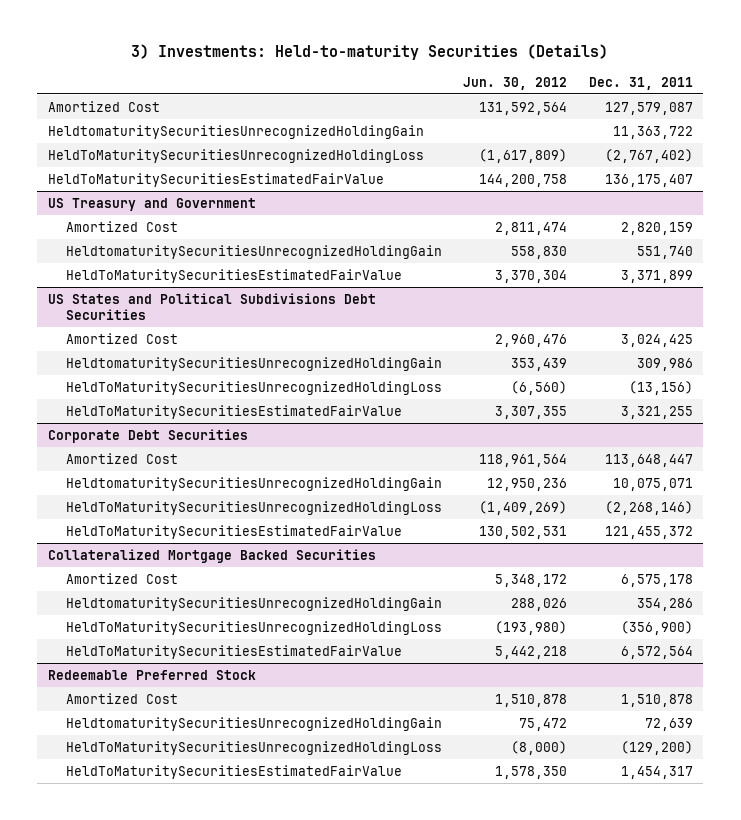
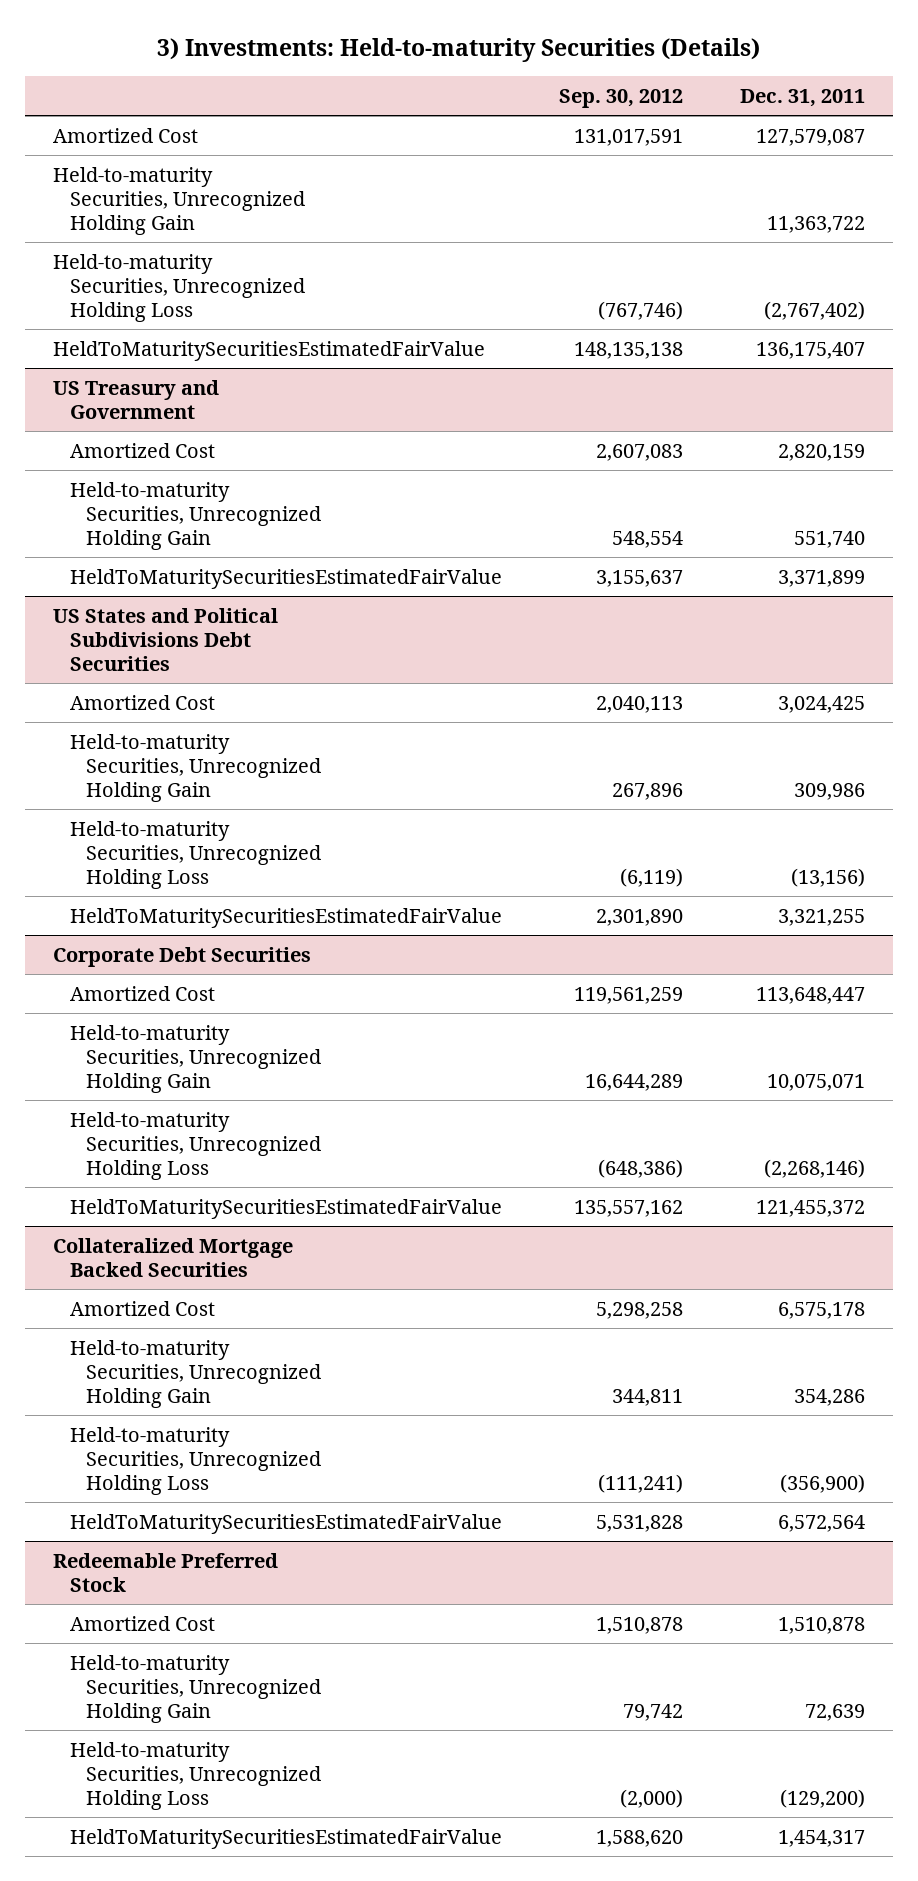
- | Jun. 30, 2012 | Dec. 31, 2011
+ | Sep. 30, 2012 | Dec. 31, 2011
- HeldtomaturitySecuritiesUnrecognizedHoldingGain | | 11,363,722
- HeldToMaturitySecuritiesUnrecognizedHoldingLoss | (1,617,809) | (2,767,402)
+ Held-to-maturity Securities, Unrecognized Holding Gain | | 11,363,722
+ Held-to-maturity Securities, Unrecognized Holding Loss | (767,746) | (2,767,402)
@ US Treasury and Government
- HeldtomaturitySecuritiesUnrecognizedHoldingGain | 558,830 | 551,740
+ Held-to-maturity Securities, Unrecognized Holding Gain | 548,554 | 551,740
@ US States and Political Subdivisions Debt Securities
- HeldtomaturitySecuritiesUnrecognizedHoldingGain | 353,439 | 309,986
- HeldToMaturitySecuritiesUnrecognizedHoldingLoss | (6,560) | (13,156)
+ Held-to-maturity Securities, Unrecognized Holding Gain | 267,896 | 309,986
+ Held-to-maturity Securities, Unrecognized Holding Loss | (6,119) | (13,156)
@ Corporate Debt Securities
- HeldtomaturitySecuritiesUnrecognizedHoldingGain | 12,950,236 | 10,075,071
- HeldToMaturitySecuritiesUnrecognizedHoldingLoss | (1,409,269) | (2,268,146)
+ Held-to-maturity Securities, Unrecognized Holding Gain | 16,644,289 | 10,075,071
+ Held-to-maturity Securities, Unrecognized Holding Loss | (648,386) | (2,268,146)
@ Collateralized Mortgage Backed Securities
- HeldtomaturitySecuritiesUnrecognizedHoldingGain | 288,026 | 354,286
- HeldToMaturitySecuritiesUnrecognizedHoldingLoss | (193,980) | (356,900)
+ Held-to-maturity Securities, Unrecognized Holding Gain | 344,811 | 354,286
+ Held-to-maturity Securities, Unrecognized Holding Loss | (111,241) | (356,900)
@ Redeemable Preferred Stock
- HeldtomaturitySecuritiesUnrecognizedHoldingGain | 75,472 | 72,639
- HeldToMaturitySecuritiesUnrecognizedHoldingLoss | (8,000) | (129,200)
+ Held-to-maturity Securities, Unrecognized Holding Gain | 79,742 | 72,639
+ Held-to-maturity Securities, Unrecognized Holding Loss | (2,000) | (129,200)

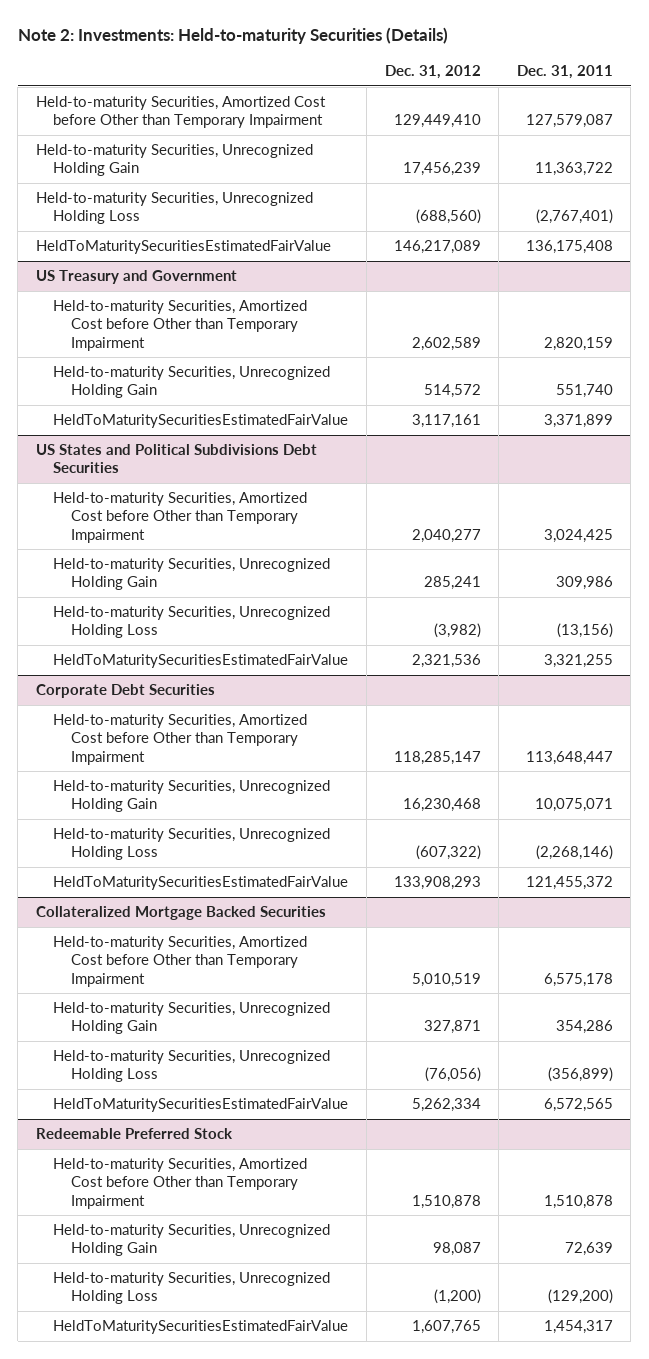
- 3) Investments: Held-to-maturity Securities (Details)
+ Note 2: Investments: Held-to-maturity Securities (Details)
- | Sep. 30, 2012 | Dec. 31, 2011
+ | Dec. 31, 2012 | Dec. 31, 2011
- Amortized Cost | 131,017,591 | 127,579,087
+ Held-to-maturity Securities, Amortized Cost before Other than Temporary Impairment | 129,449,410 | 127,579,087
- Held-to-maturity Securities, Unrecognized Holding Loss | (767,746) | (2,767,402)
- HeldToMaturitySecuritiesEstimatedFairValue | 148,135,138 | 136,175,407
+ Held-to-maturity Securities, Unrecognized Holding Loss | (688,560) | (2,767,401)
+ HeldToMaturitySecuritiesEstimatedFairValue | 146,217,089 | 136,175,408
@ US Treasury and Government
- Amortized Cost | 2,607,083 | 2,820,159
+ Held-to-maturity Securities, Amortized Cost before Other than Temporary Impairment | 2,602,589 | 2,820,159
@ US States and Political Subdivisions Debt Securities
- Amortized Cost | 2,040,113 | 3,024,425
+ Held-to-maturity Securities, Amortized Cost before Other than Temporary Impairment | 2,040,277 | 3,024,425
@ Corporate Debt Securities
- Amortized Cost | 119,561,259 | 113,648,447
+ Held-to-maturity Securities, Amortized Cost before Other than Temporary Impairment | 118,285,147 | 113,648,447
@ Collateralized Mortgage Backed Securities
- Amortized Cost | 5,298,258 | 6,575,178
+ Held-to-maturity Securities, Amortized Cost before Other than Temporary Impairment | 5,010,519 | 6,575,178
- Held-to-maturity Securities, Unrecognized Holding Loss | (111,241) | (356,900)
- HeldToMaturitySecuritiesEstimatedFairValue | 5,531,828 | 6,572,564
+ Held-to-maturity Securities, Unrecognized Holding Loss | (76,056) | (356,899)
+ HeldToMaturitySecuritiesEstimatedFairValue | 5,262,334 | 6,572,565
@ Redeemable Preferred Stock
- Amortized Cost | 1,510,878 | 1,510,878
+ Held-to-maturity Securities, Amortized Cost before Other than Temporary Impairment | 1,510,878 | 1,510,878

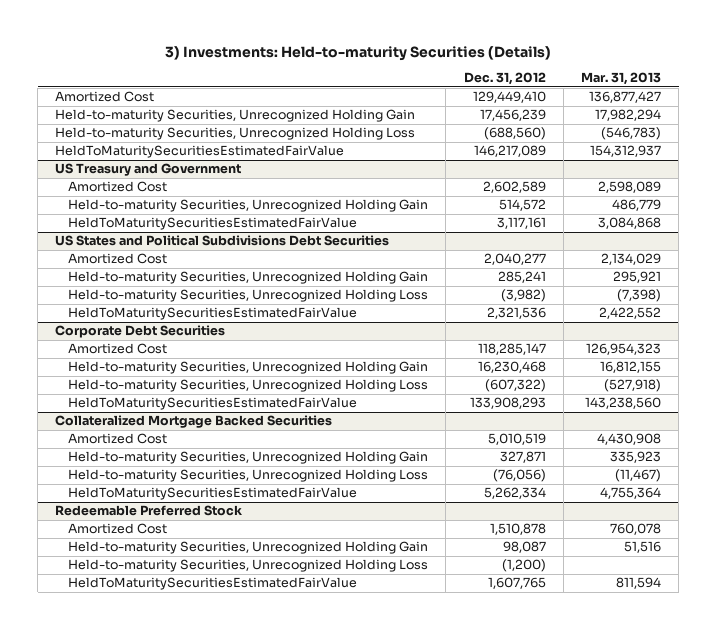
- Note 2: Investments: Held-to-maturity Securities (Details)
+ 3) Investments: Held-to-maturity Securities (Details)
- | Dec. 31, 2012 | Dec. 31, 2011
+ | Dec. 31, 2012 | Mar. 31, 2013
- Held-to-maturity Securities, Amortized Cost before Other than Temporary Impairment | 129,449,410 | 127,579,087
+ Amortized Cost | 129,449,410 | 136,877,427
@ US Treasury and Government
- Held-to-maturity Securities, Amortized Cost before Other than Temporary Impairment | 2,602,589 | 2,820,159
+ Amortized Cost | 2,602,589 | 2,598,089
@ US States and Political Subdivisions Debt Securities
- Held-to-maturity Securities, Amortized Cost before Other than Temporary Impairment | 2,040,277 | 3,024,425
+ Amortized Cost | 2,040,277 | 2,134,029
@ Corporate Debt Securities
- Held-to-maturity Securities, Amortized Cost before Other than Temporary Impairment | 118,285,147 | 113,648,447
+ Amortized Cost | 118,285,147 | 126,954,323
@ Collateralized Mortgage Backed Securities
- Held-to-maturity Securities, Amortized Cost before Other than Temporary Impairment | 5,010,519 | 6,575,178
+ Amortized Cost | 5,010,519 | 4,430,908
@ Redeemable Preferred Stock
- Held-to-maturity Securities, Amortized Cost before Other than Temporary Impairment | 1,510,878 | 1,510,878
+ Amortized Cost | 1,510,878 | 760,078

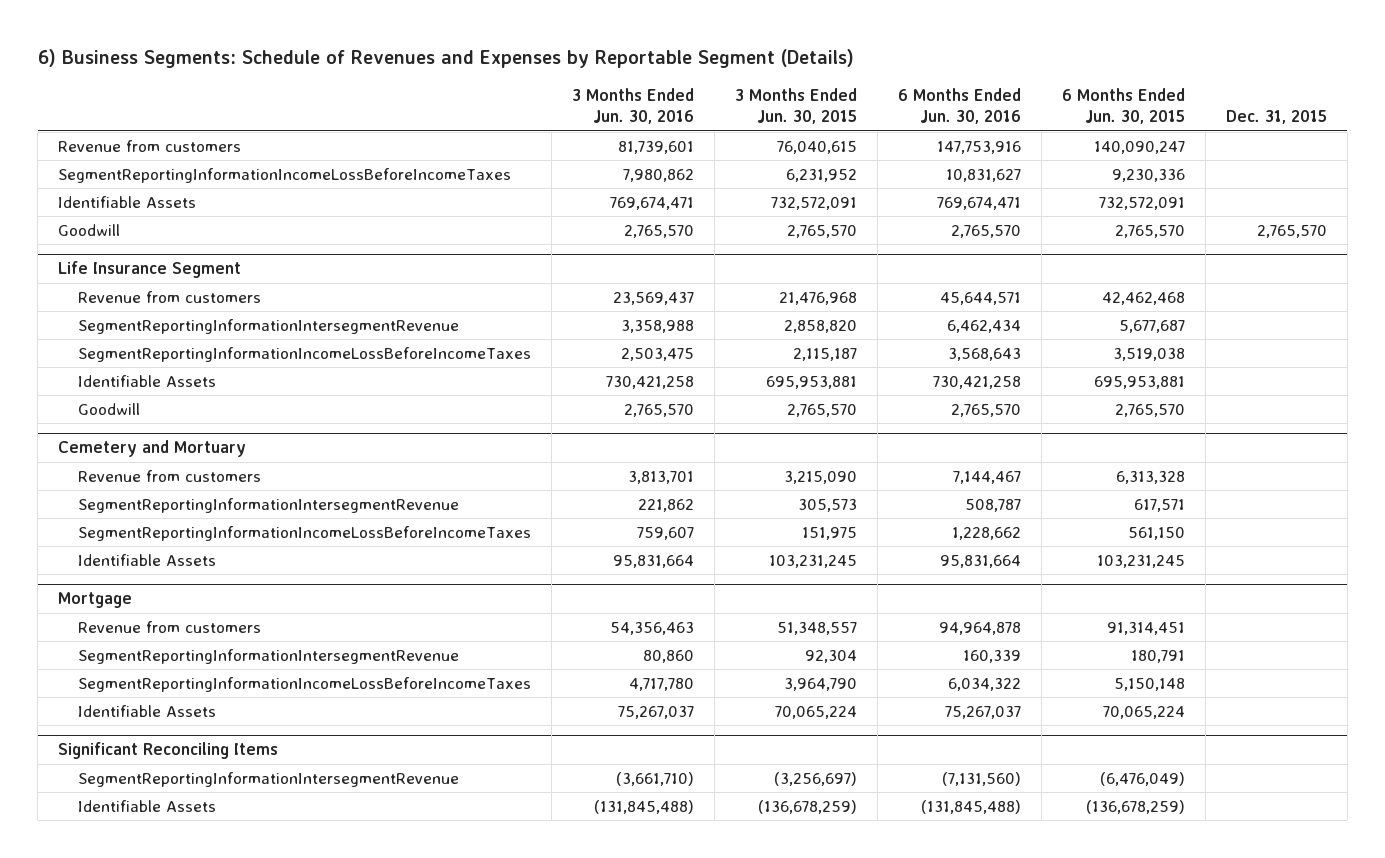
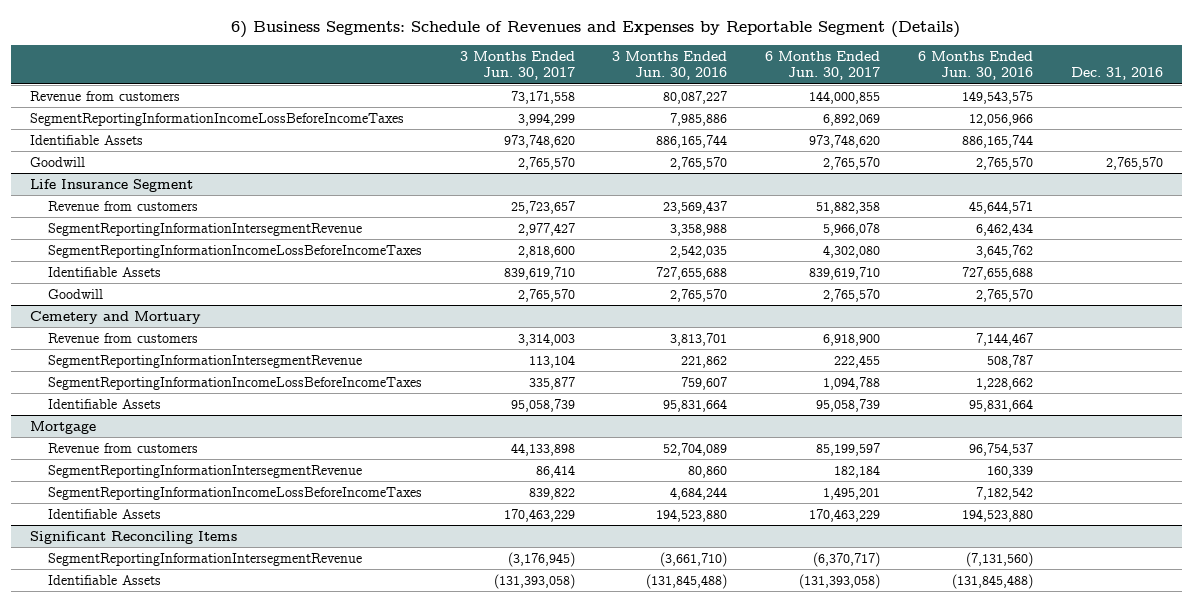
- | 3 Months Ended Jun. 30, 2016 | 3 Months Ended Jun. 30, 2015 | 6 Months Ended Jun. 30, 2016 | 6 Months Ended Jun. 30, 2015 | Dec. 31, 2015
+ | 3 Months Ended Jun. 30, 2017 | 3 Months Ended Jun. 30, 2016 | 6 Months Ended Jun. 30, 2017 | 6 Months Ended Jun. 30, 2016 | Dec. 31, 2016
- Revenue from customers | 81,739,601 | 76,040,615 | 147,753,916 | 140,090,247 |
- SegmentReportingInformationIncomeLossBeforeIncomeTaxes | 7,980,862 | 6,231,952 | 10,831,627 | 9,230,336 |
- Identifiable Assets | 769,674,471 | 732,572,091 | 769,674,471 | 732,572,091 |
+ Revenue from customers | 73,171,558 | 80,087,227 | 144,000,855 | 149,543,575 |
+ SegmentReportingInformationIncomeLossBeforeIncomeTaxes | 3,994,299 | 7,985,886 | 6,892,069 | 12,056,966 |
+ Identifiable Assets | 973,748,620 | 886,165,744 | 973,748,620 | 886,165,744 |
@ Life Insurance Segment
- SegmentReportingInformationIncomeLossBeforeIncomeTaxes | 2,503,475 | 2,115,187 | 3,568,643 | 3,519,038 |
- Identifiable Assets | 730,421,258 | 695,953,881 | 730,421,258 | 695,953,881 |
+ SegmentReportingInformationIncomeLossBeforeIncomeTaxes | 2,818,600 | 2,542,035 | 4,302,080 | 3,645,762 |
+ Identifiable Assets | 839,619,710 | 727,655,688 | 839,619,710 | 727,655,688 |
@ Mortgage
- Revenue from customers | 54,356,463 | 51,348,557 | 94,964,878 | 91,314,451 |
+ Revenue from customers | 44,133,898 | 52,704,089 | 85,199,597 | 96,754,537 |
- SegmentReportingInformationIncomeLossBeforeIncomeTaxes | 4,717,780 | 3,964,790 | 6,034,322 | 5,150,148 |
- Identifiable Assets | 75,267,037 | 70,065,224 | 75,267,037 | 70,065,224 |
+ SegmentReportingInformationIncomeLossBeforeIncomeTaxes | 839,822 | 4,684,244 | 1,495,201 | 7,182,542 |
+ Identifiable Assets | 170,463,229 | 194,523,880 | 170,463,229 | 194,523,880 |

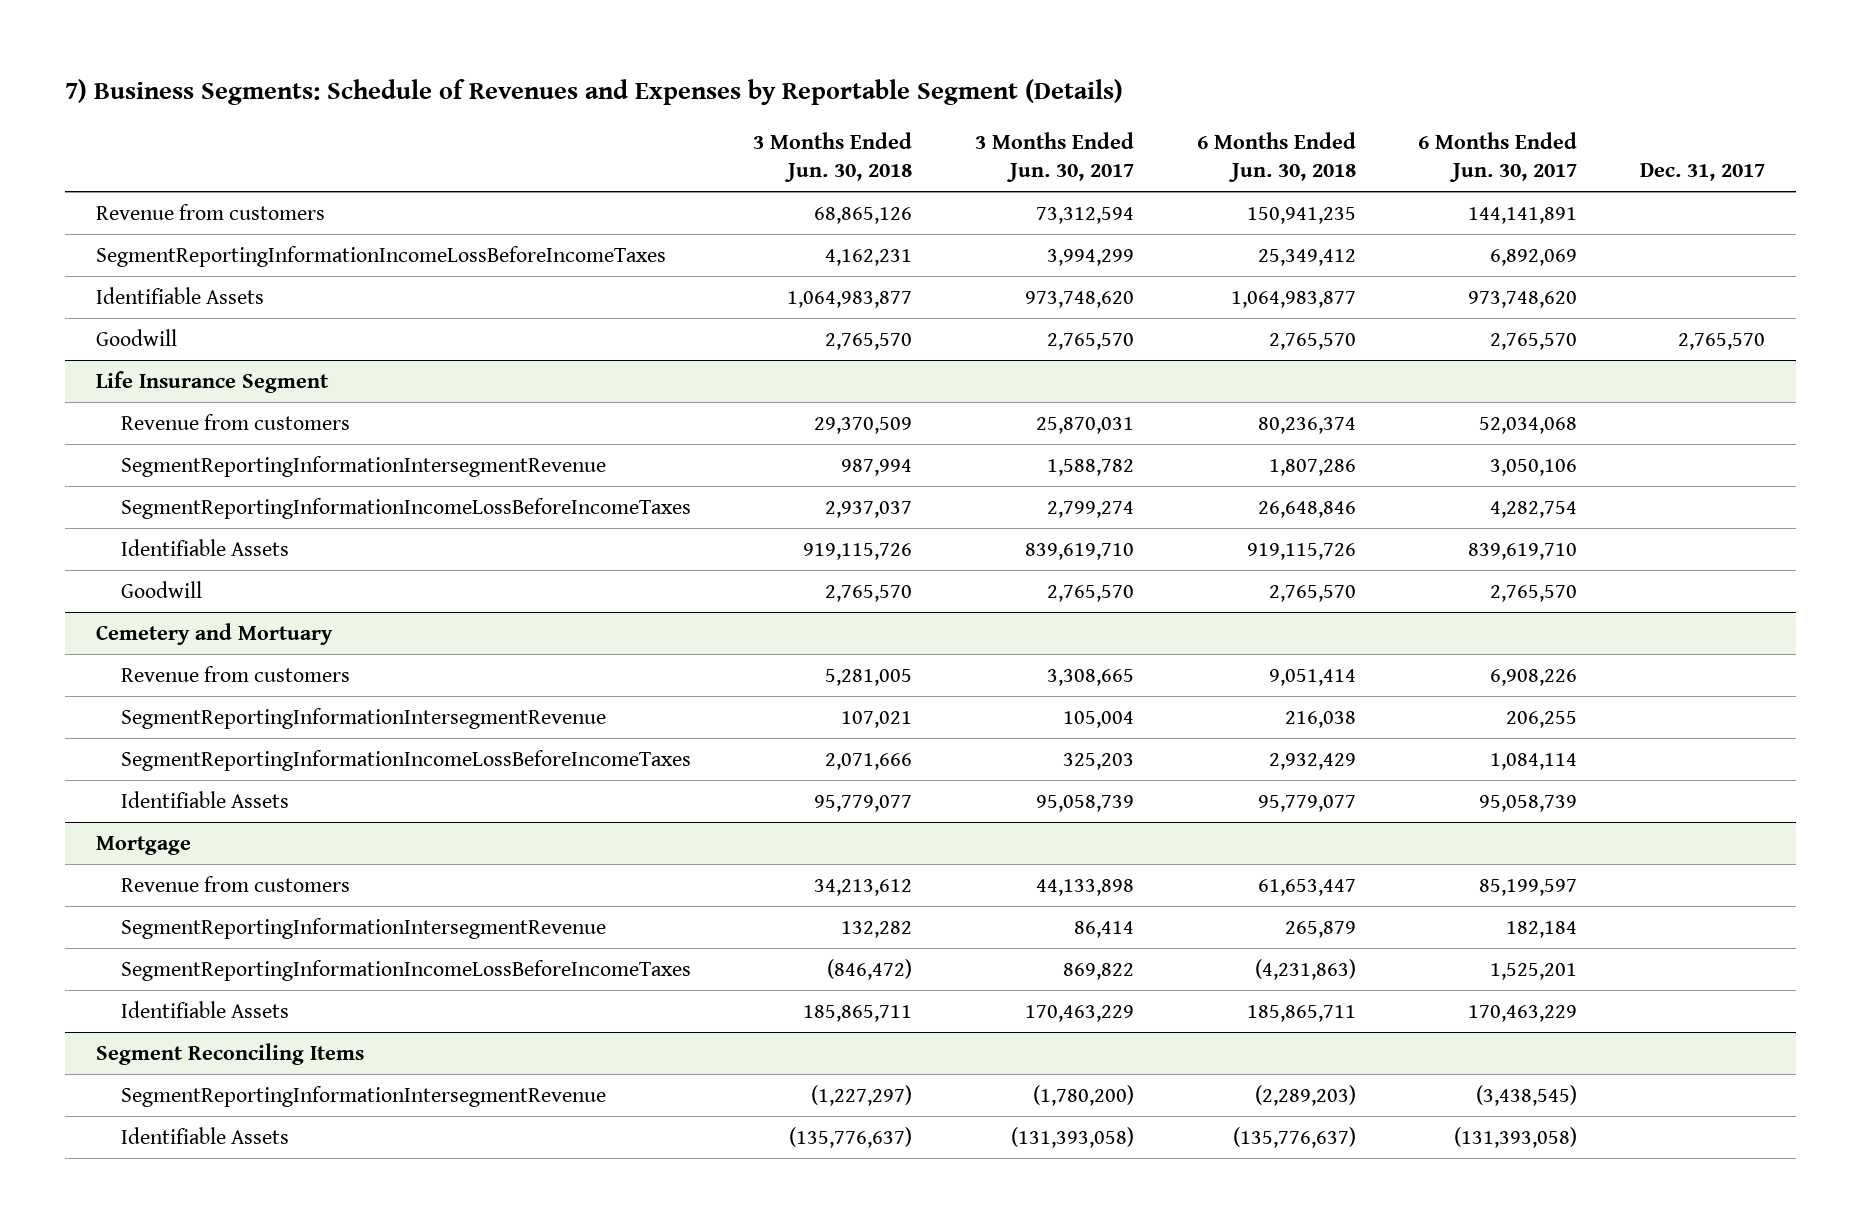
- 6) Business Segments: Schedule of Revenues and Expenses by Reportable Segment (Details)
+ 7) Business Segments: Schedule of Revenues and Expenses by Reportable Segment (Details)
- | 3 Months Ended Jun. 30, 2017 | 3 Months Ended Jun. 30, 2016 | 6 Months Ended Jun. 30, 2017 | 6 Months Ended Jun. 30, 2016 | Dec. 31, 2016
+ | 3 Months Ended Jun. 30, 2018 | 3 Months Ended Jun. 30, 2017 | 6 Months Ended Jun. 30, 2018 | 6 Months Ended Jun. 30, 2017 | Dec. 31, 2017
- Revenue from customers | 73,171,558 | 80,087,227 | 144,000,855 | 149,543,575 |
+ Revenue from customers | 68,865,126 | 73,312,594 | 150,941,235 | 144,141,891 |
@ Life Insurance Segment
- Revenue from customers | 25,723,657 | 23,569,437 | 51,882,358 | 45,644,571 |
- SegmentReportingInformationIntersegmentRevenue | 2,977,427 | 3,358,988 | 5,966,078 | 6,462,434 |
- SegmentReportingInformationIncomeLossBeforeIncomeTaxes | 2,818,600 | 2,542,035 | 4,302,080 | 3,645,762 |
+ Revenue from customers | 29,370,509 | 25,870,031 | 80,236,374 | 52,034,068 |
+ SegmentReportingInformationIntersegmentRevenue | 987,994 | 1,588,782 | 1,807,286 | 3,050,106 |
+ SegmentReportingInformationIncomeLossBeforeIncomeTaxes | 2,937,037 | 2,799,274 | 26,648,846 | 4,282,754 |
@ Cemetery and Mortuary
- Revenue from customers | 3,314,003 | 3,813,701 | 6,918,900 | 7,144,467 |
- SegmentReportingInformationIntersegmentRevenue | 113,104 | 221,862 | 222,455 | 508,787 |
- SegmentReportingInformationIncomeLossBeforeIncomeTaxes | 335,877 | 759,607 | 1,094,788 | 1,228,662 |
+ Revenue from customers | 5,281,005 | 3,308,665 | 9,051,414 | 6,908,226 |
+ SegmentReportingInformationIntersegmentRevenue | 107,021 | 105,004 | 216,038 | 206,255 |
+ SegmentReportingInformationIncomeLossBeforeIncomeTaxes | 2,071,666 | 325,203 | 2,932,429 | 1,084,114 |
@ Mortgage
- SegmentReportingInformationIncomeLossBeforeIncomeTaxes | 839,822 | 4,684,244 | 1,495,201 | 7,182,542 |
+ SegmentReportingInformationIncomeLossBeforeIncomeTaxes | (846,472) | 869,822 | (4,231,863) | 1,525,201 |
- Significant Reconciling Items
- SegmentReportingInformationIntersegmentRevenue | (3,176,945) | (3,661,710) | (6,370,717) | (7,131,560) |
+ Segment Reconciling Items
+ SegmentReportingInformationIntersegmentRevenue | (1,227,297) | (1,780,200) | (2,289,203) | (3,438,545) |

